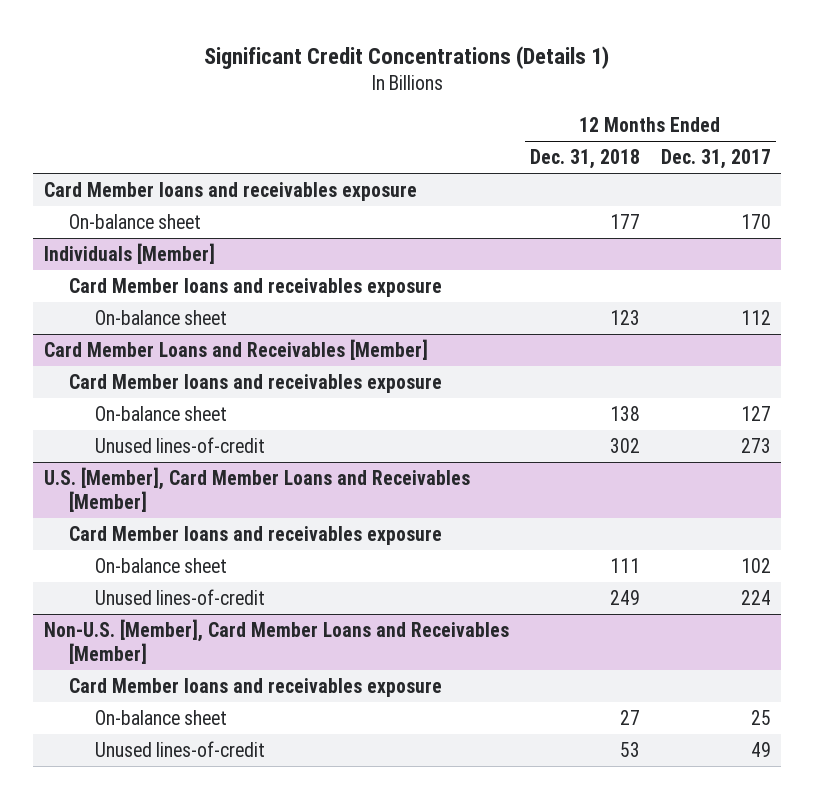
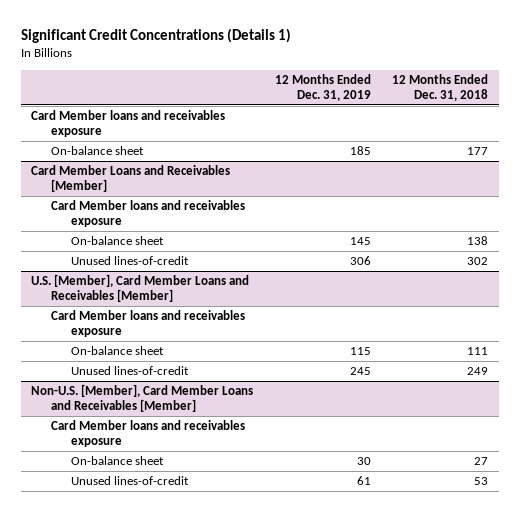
- | 12 Months Ended Dec. 31, 2018 | 12 Months Ended Dec. 31, 2017
+ | 12 Months Ended Dec. 31, 2019 | 12 Months Ended Dec. 31, 2018
- Individuals [Member]
- Card Member loans and receivables exposure
- On-balance sheet | 123 | 112

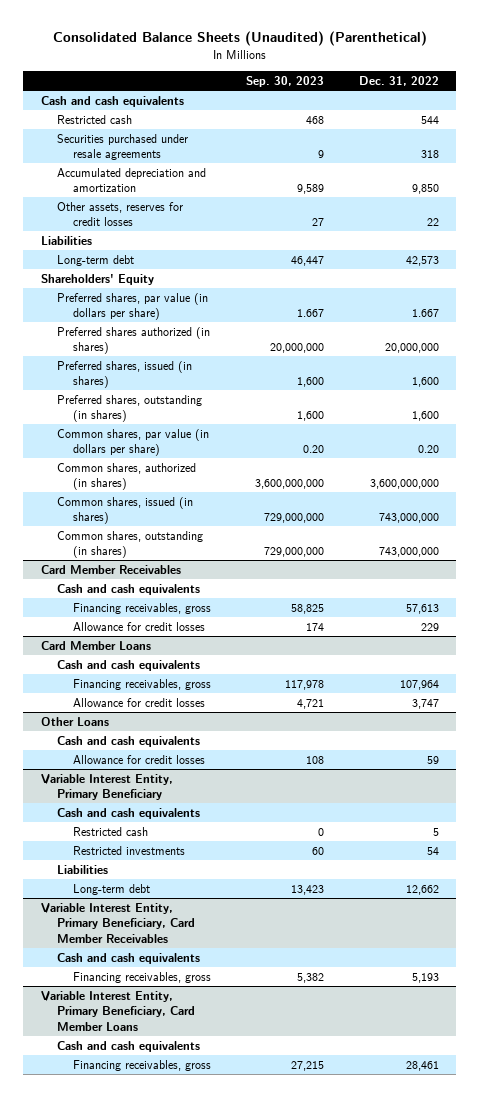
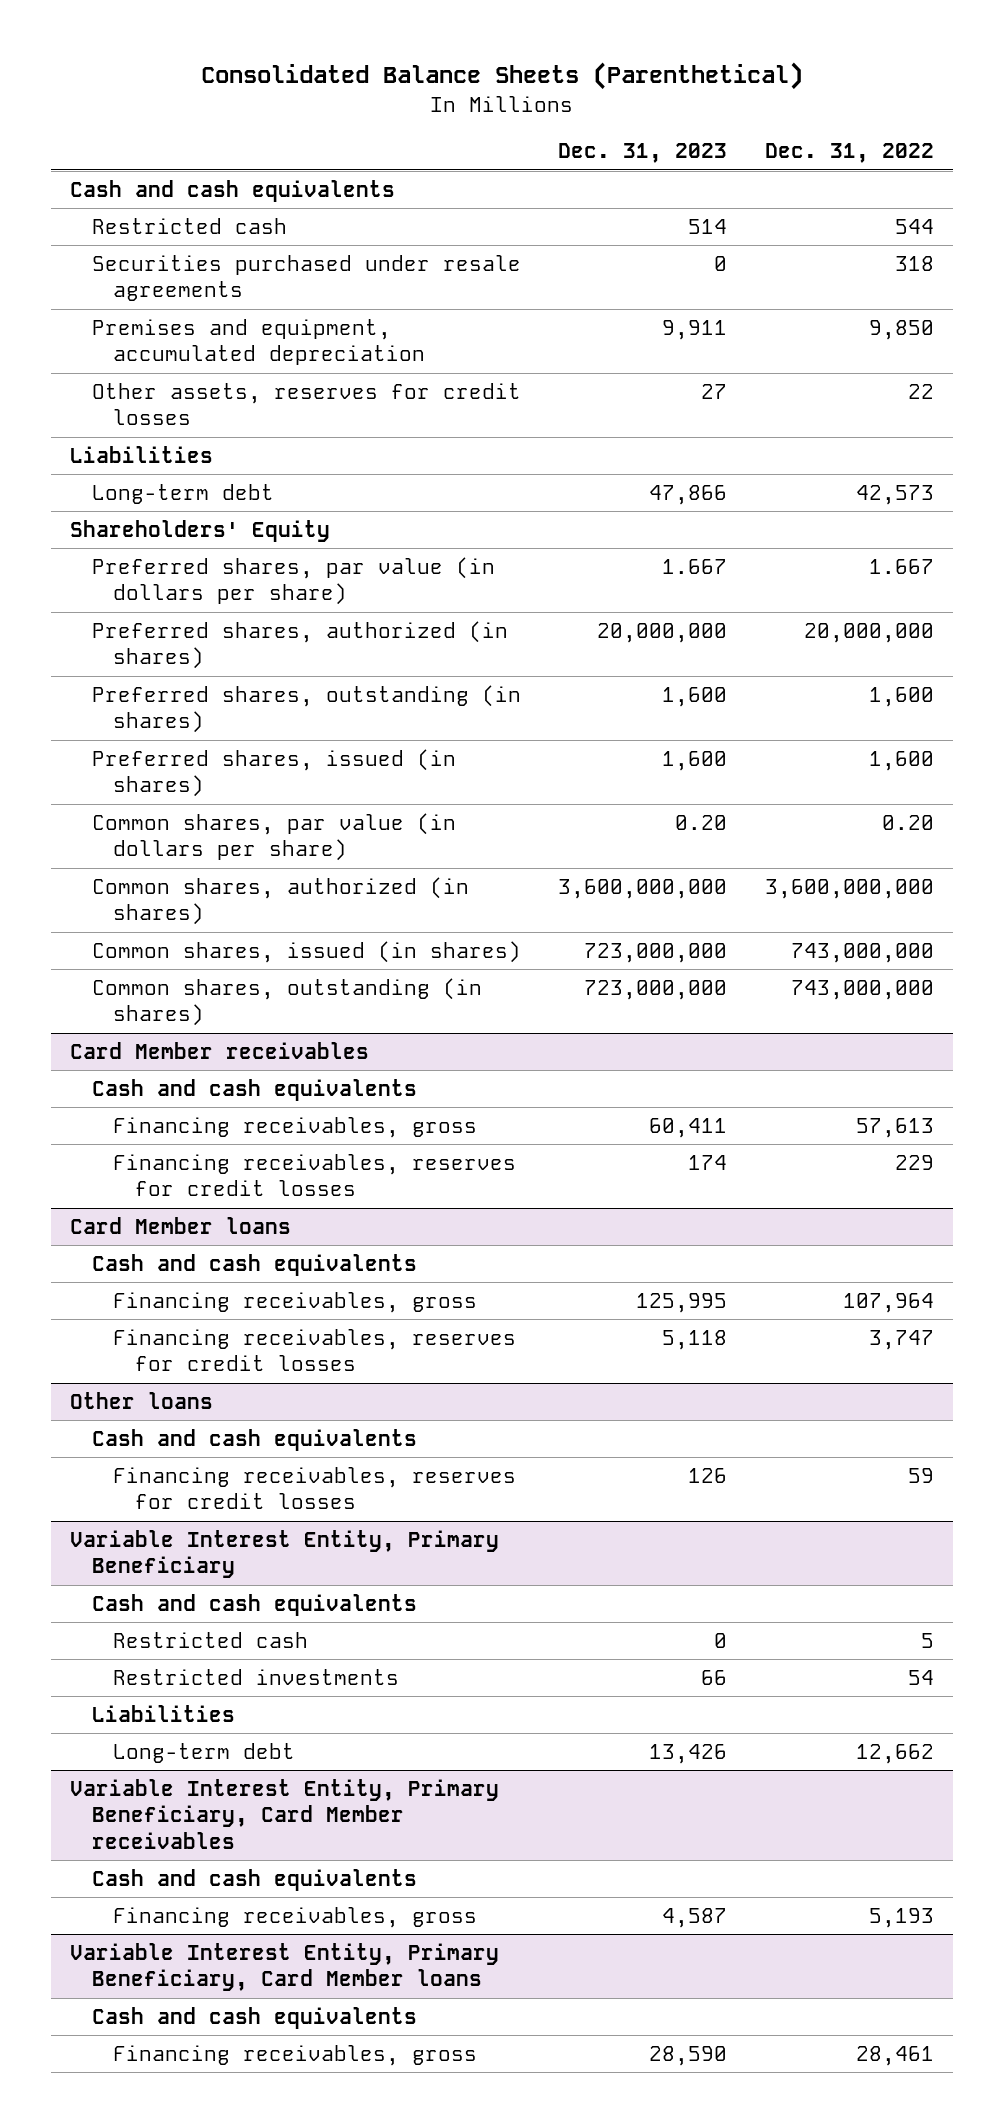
- Consolidated Balance Sheets (Unaudited) (Parenthetical)
+ Consolidated Balance Sheets (Parenthetical)
- | Sep. 30, 2023 | Dec. 31, 2022
+ | Dec. 31, 2023 | Dec. 31, 2022
- Accumulated depreciation and amortization | 9,589 | 9,850
+ Premises and equipment, accumulated depreciation | 9,911 | 9,850
- Preferred shares authorized (in shares) | 20,000,000 | 20,000,000
+ Preferred shares, authorized (in shares) | 20,000,000 | 20,000,000
moved down: Preferred shares, issued (in shares) | 1,600 | 1,600
- Card Member Receivables
+ Card Member receivables
- Allowance for credit losses | 174 | 229
- Card Member Loans
+ Financing receivables, reserves for credit losses | 174 | 229
+ Card Member loans
- Allowance for credit losses | 4,721 | 3,747
- Other Loans
+ Financing receivables, reserves for credit losses | 5,118 | 3,747
+ Other loans
- Allowance for credit losses | 108 | 59
+ Financing receivables, reserves for credit losses | 126 | 59
- Variable Interest Entity, Primary Beneficiary, Card Member Receivables
+ Variable Interest Entity, Primary Beneficiary, Card Member receivables
- Variable Interest Entity, Primary Beneficiary, Card Member Loans
+ Variable Interest Entity, Primary Beneficiary, Card Member loans

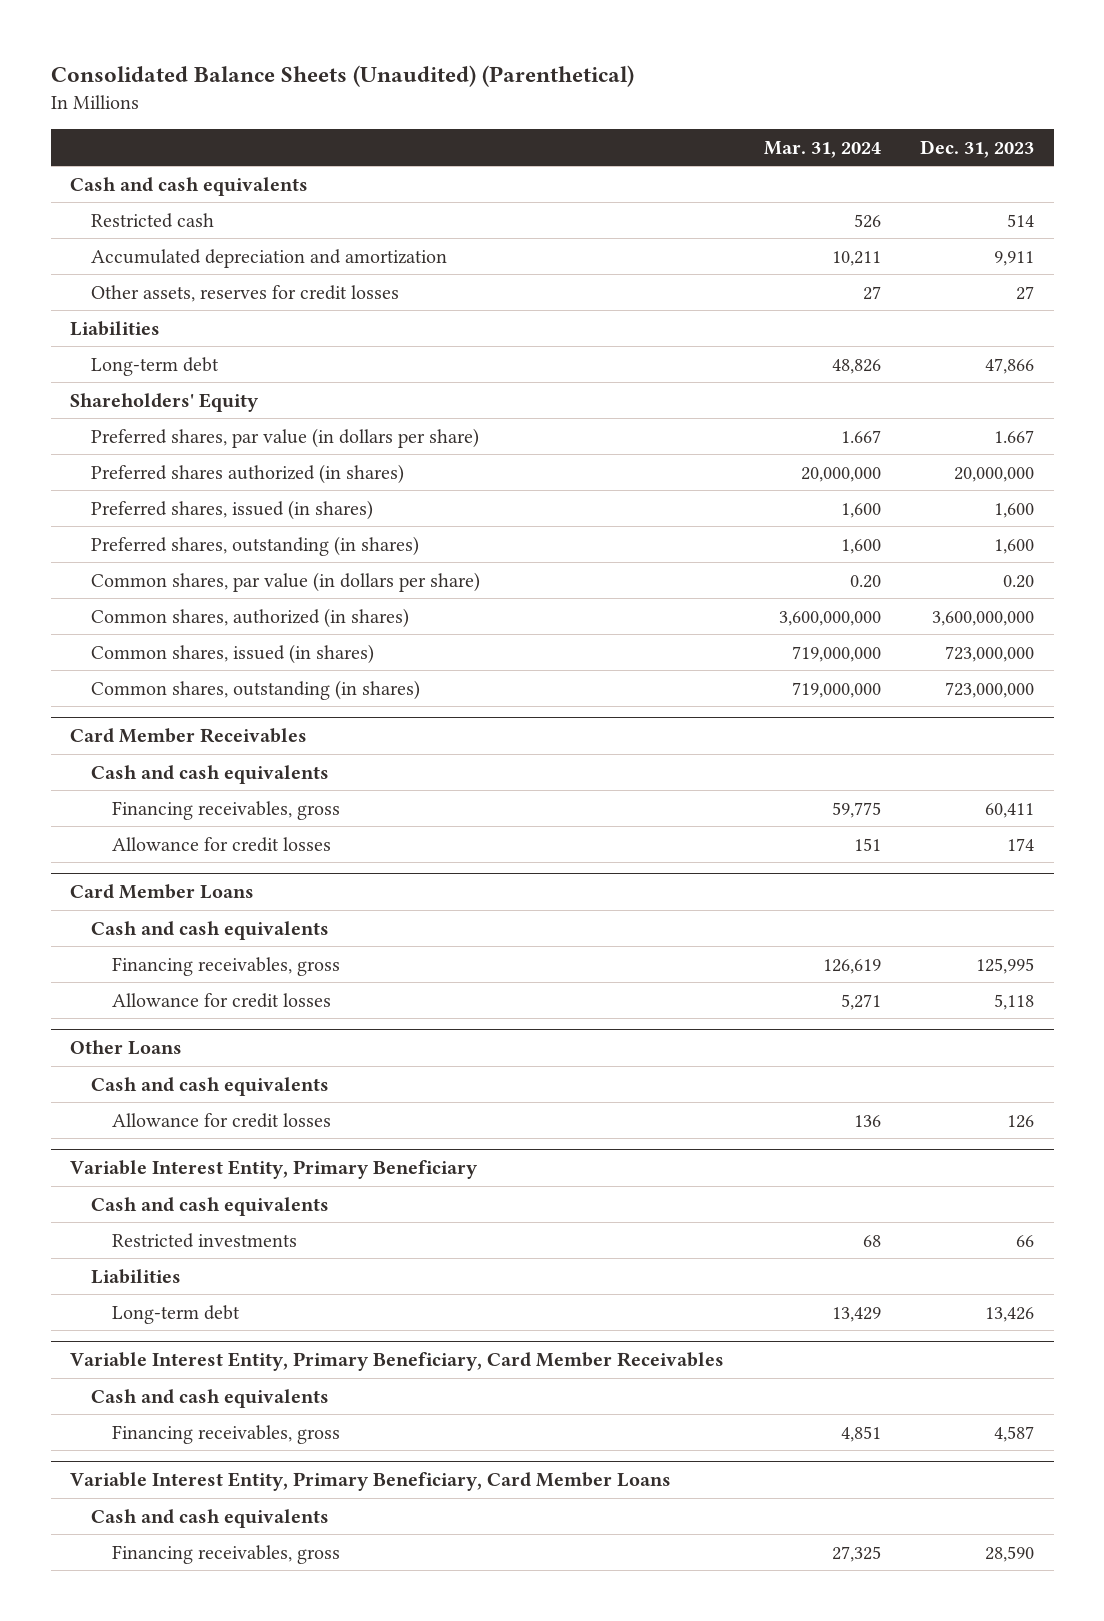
- Consolidated Balance Sheets (Parenthetical)
+ Consolidated Balance Sheets (Unaudited) (Parenthetical)
- | Dec. 31, 2023 | Dec. 31, 2022
+ | Mar. 31, 2024 | Dec. 31, 2023
- Securities purchased under resale agreements | 0 | 318
- Premises and equipment, accumulated depreciation | 9,911 | 9,850
+ Accumulated depreciation and amortization | 10,211 | 9,911
- Preferred shares, authorized (in shares) | 20,000,000 | 20,000,000
+ Preferred shares authorized (in shares) | 20,000,000 | 20,000,000
moved down: Preferred shares, outstanding (in shares) | 1,600 | 1,600
- Card Member receivables
+ Card Member Receivables
- Financing receivables, reserves for credit losses | 174 | 229
- Card Member loans
+ Allowance for credit losses | 151 | 174
+ Card Member Loans
- Financing receivables, reserves for credit losses | 5,118 | 3,747
- Other loans
+ Allowance for credit losses | 5,271 | 5,118
+ Other Loans
- Financing receivables, reserves for credit losses | 126 | 59
+ Allowance for credit losses | 136 | 126
@ Variable Interest Entity, Primary Beneficiary
- Restricted cash | 0 | 5
- Variable Interest Entity, Primary Beneficiary, Card Member receivables
+ Variable Interest Entity, Primary Beneficiary, Card Member Receivables
- Variable Interest Entity, Primary Beneficiary, Card Member loans
+ Variable Interest Entity, Primary Beneficiary, Card Member Loans

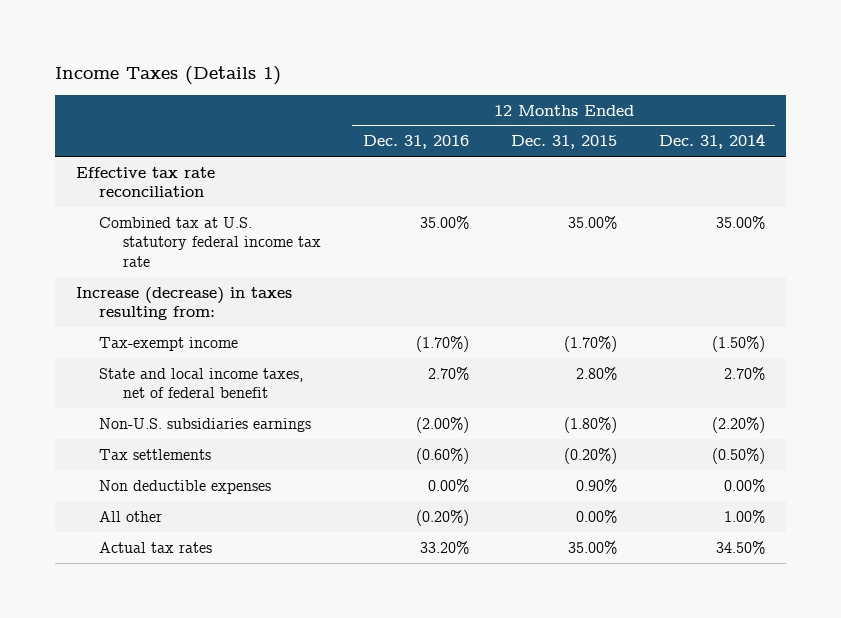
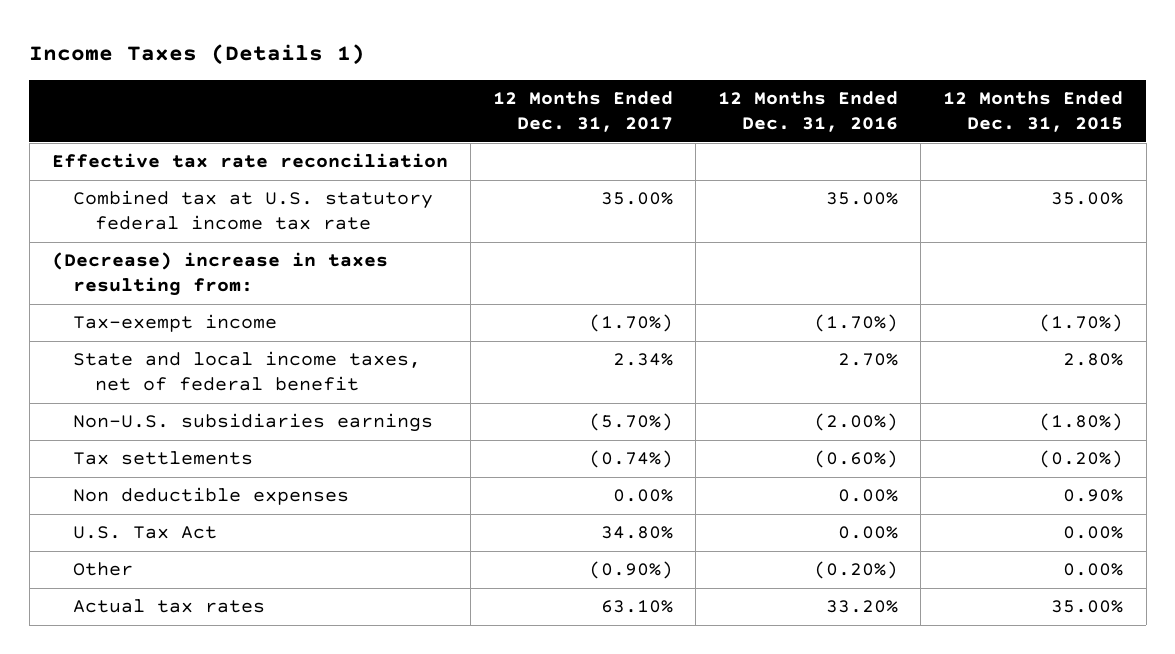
- | 12 Months Ended Dec. 31, 2016 | 12 Months Ended Dec. 31, 2015 | 12 Months Ended Dec. 31, 2014
+ | 12 Months Ended Dec. 31, 2017 | 12 Months Ended Dec. 31, 2016 | 12 Months Ended Dec. 31, 2015
- Increase (decrease) in taxes resulting from:
+ (Decrease) increase in taxes resulting from:
- All other | (0.20%) | 0.00% | 1.00%
+ U.S. Tax Act | 34.80% | 0.00% | 0.00%
+ Other | (0.90%) | (0.20%) | 0.00%

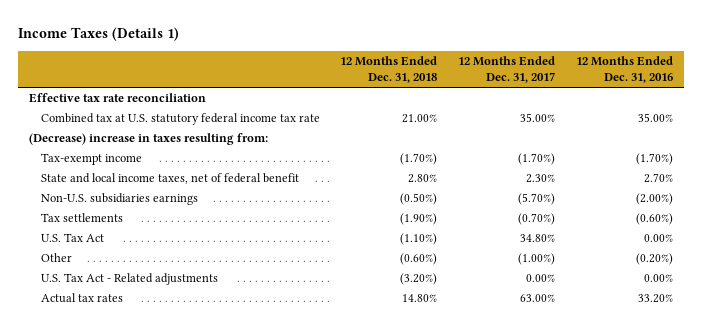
- | 12 Months Ended Dec. 31, 2017 | 12 Months Ended Dec. 31, 2016 | 12 Months Ended Dec. 31, 2015
+ | 12 Months Ended Dec. 31, 2018 | 12 Months Ended Dec. 31, 2017 | 12 Months Ended Dec. 31, 2016
- State and local income taxes, net of federal benefit | 2.34% | 2.70% | 2.80%
+ State and local income taxes, net of federal benefit | 2.80% | 2.30% | 2.70%
- Tax settlements | (0.74%) | (0.60%) | (0.20%)
- Non deductible expenses | 0.00% | 0.00% | 0.90%
+ Tax settlements | (1.90%) | (0.70%) | (0.60%)
- Other | (0.90%) | (0.20%) | 0.00%
- Actual tax rates | 63.10% | 33.20% | 35.00%
+ Other | (0.60%) | (1.00%) | (0.20%)
+ U.S. Tax Act - Related adjustments | (3.20%) | 0.00% | 0.00%
+ Actual tax rates | 14.80% | 63.00% | 33.20%

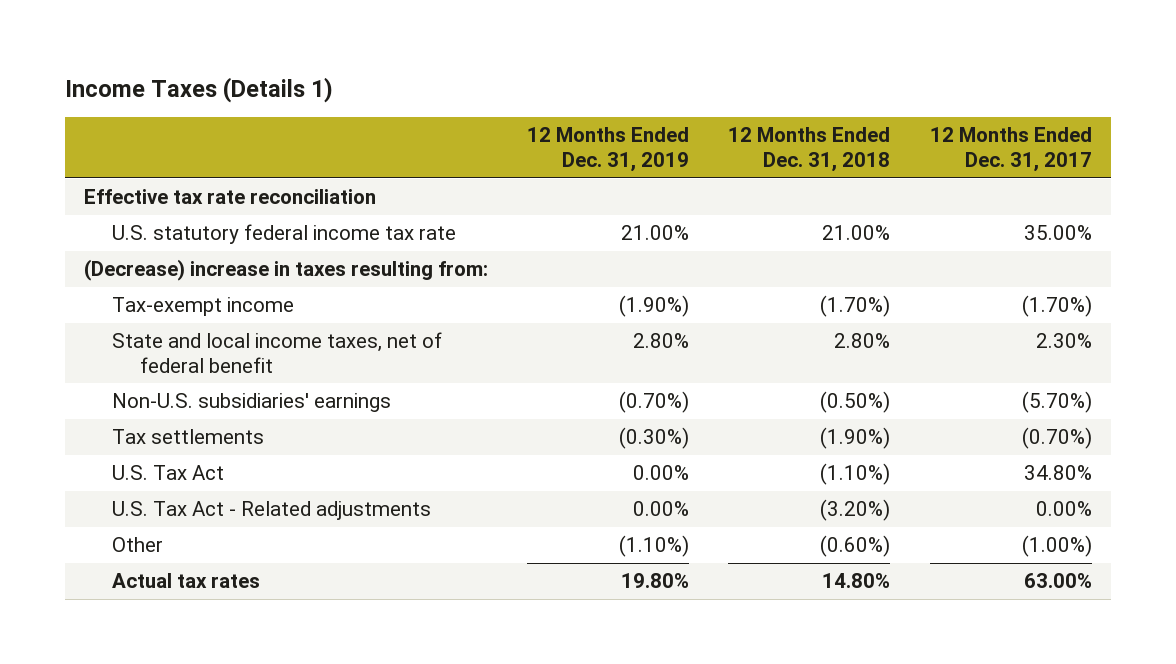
- | 12 Months Ended Dec. 31, 2018 | 12 Months Ended Dec. 31, 2017 | 12 Months Ended Dec. 31, 2016
+ | 12 Months Ended Dec. 31, 2019 | 12 Months Ended Dec. 31, 2018 | 12 Months Ended Dec. 31, 2017
- Combined tax at U.S. statutory federal income tax rate | 21.00% | 35.00% | 35.00%
+ U.S. statutory federal income tax rate | 21.00% | 21.00% | 35.00%
- Non-U.S. subsidiaries earnings | (0.50%) | (5.70%) | (2.00%)
+ Non-U.S. subsidiaries' earnings | (0.70%) | (0.50%) | (5.70%)
moved down: Other | (1.10%) | (0.60%) | (1.00%)

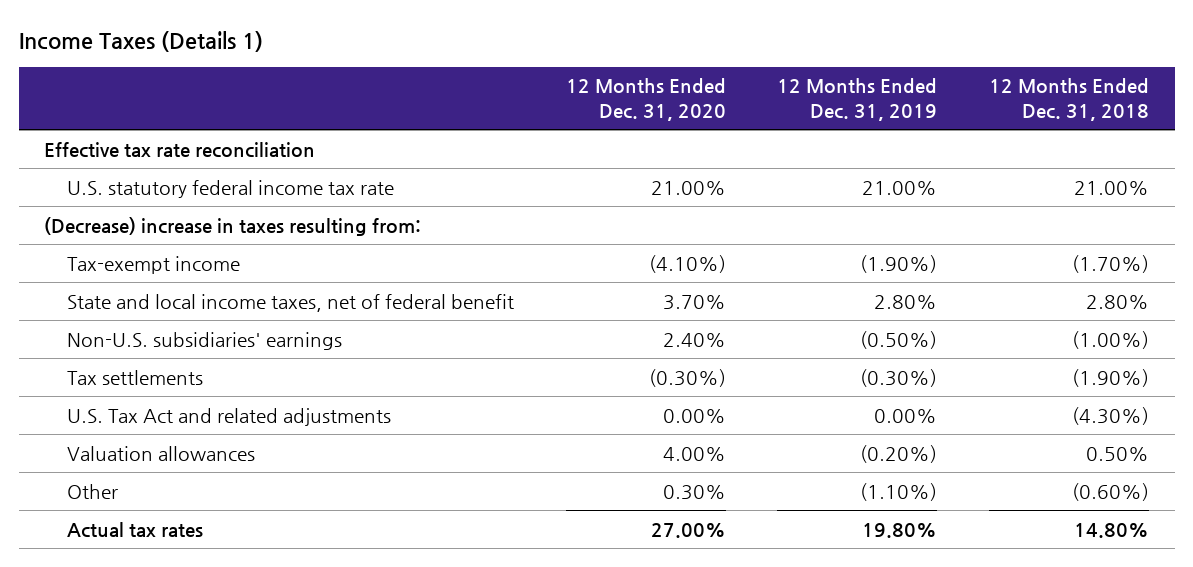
- | 12 Months Ended Dec. 31, 2019 | 12 Months Ended Dec. 31, 2018 | 12 Months Ended Dec. 31, 2017
+ | 12 Months Ended Dec. 31, 2020 | 12 Months Ended Dec. 31, 2019 | 12 Months Ended Dec. 31, 2018
- Non-U.S. subsidiaries' earnings | (0.70%) | (0.50%) | (5.70%)
+ Non-U.S. subsidiaries' earnings | 2.40% | (0.50%) | (1.00%)
- U.S. Tax Act | 0.00% | (1.10%) | 34.80%
- U.S. Tax Act - Related adjustments | 0.00% | (3.20%) | 0.00%
+ U.S. Tax Act and related adjustments | 0.00% | 0.00% | (4.30%)
+ Valuation allowances | 4.00% | (0.20%) | 0.50%

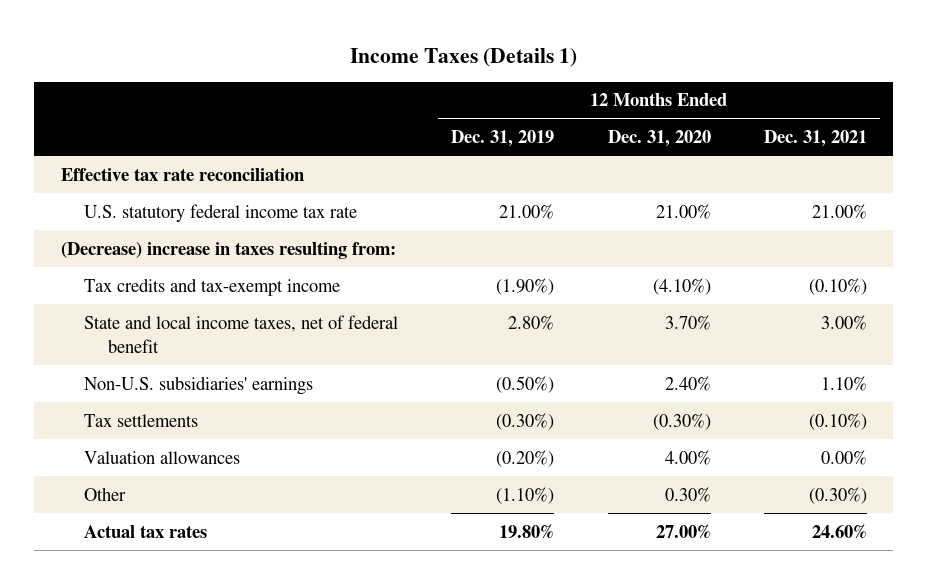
- | 12 Months Ended Dec. 31, 2020 | 12 Months Ended Dec. 31, 2019 | 12 Months Ended Dec. 31, 2018
+ | 12 Months Ended Dec. 31, 2019 | 12 Months Ended Dec. 31, 2020 | 12 Months Ended Dec. 31, 2021
- Tax-exempt income | (4.10%) | (1.90%) | (1.70%)
+ Tax credits and tax-exempt income | (1.90%) | (4.10%) | (0.10%)
- U.S. Tax Act and related adjustments | 0.00% | 0.00% | (4.30%)

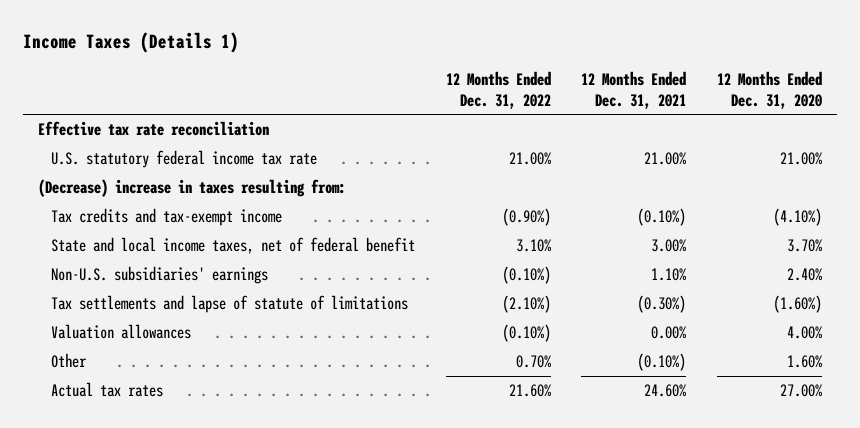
- | 12 Months Ended Dec. 31, 2019 | 12 Months Ended Dec. 31, 2020 | 12 Months Ended Dec. 31, 2021
+ | 12 Months Ended Dec. 31, 2022 | 12 Months Ended Dec. 31, 2021 | 12 Months Ended Dec. 31, 2020
- Tax settlements | (0.30%) | (0.30%) | (0.10%)
+ Tax settlements and lapse of statute of limitations | (2.10%) | (0.30%) | (1.60%)
- Other | (1.10%) | 0.30% | (0.30%)
+ Other | 0.70% | (0.10%) | 1.60%

